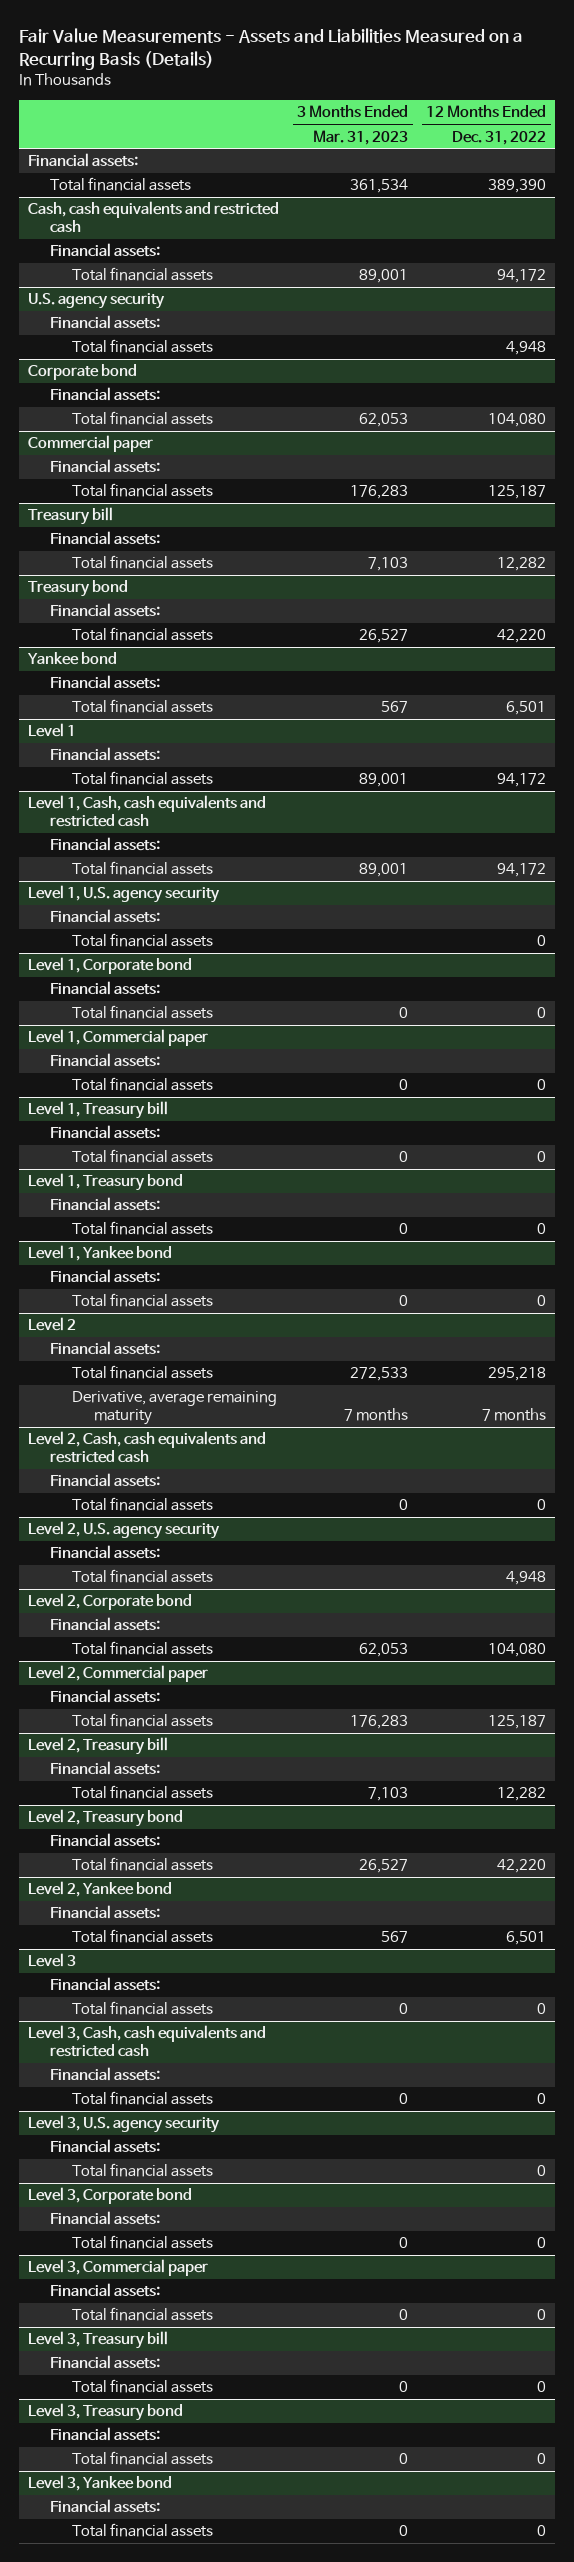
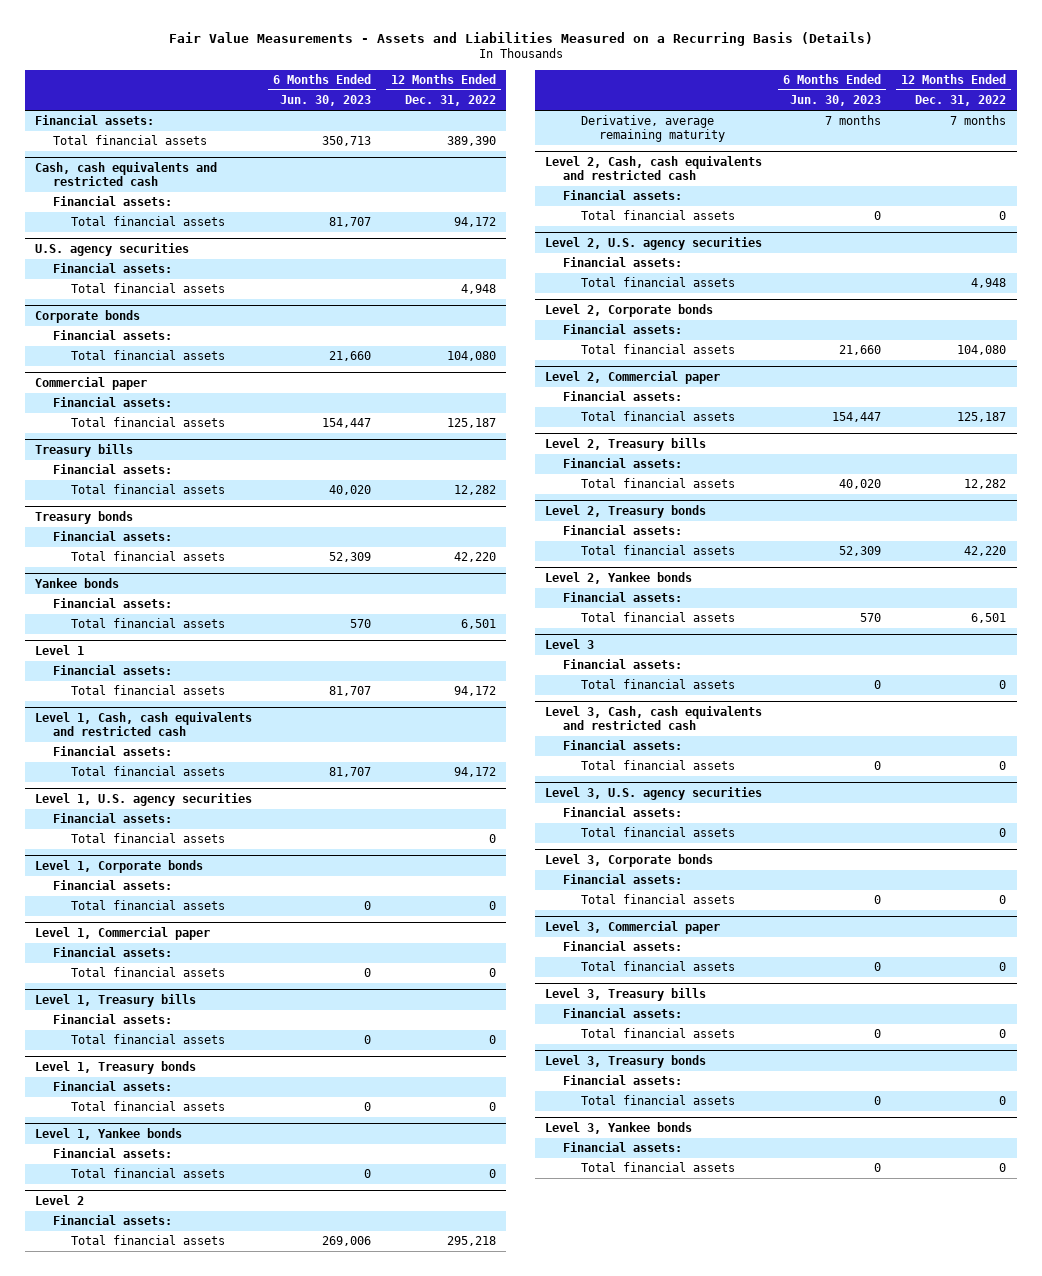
- | 3 Months Ended Mar. 31, 2023 | 12 Months Ended Dec. 31, 2022
+ | 6 Months Ended Jun. 30, 2023 | 12 Months Ended Dec. 31, 2022
- U.S. agency security
+ U.S. agency securities
- Corporate bond
+ Corporate bonds
- Treasury bill
+ Treasury bills
- Treasury bond
+ Treasury bonds
- Yankee bond
+ Yankee bonds
- Level 1, U.S. agency security
+ Level 1, U.S. agency securities
- Level 1, Corporate bond
+ Level 1, Corporate bonds
- Level 1, Treasury bill
+ Level 1, Treasury bills
- Level 1, Treasury bond
+ Level 1, Treasury bonds
- Level 1, Yankee bond
+ Level 1, Yankee bonds
- Level 2, U.S. agency security
+ Level 2, U.S. agency securities
- Level 2, Corporate bond
+ Level 2, Corporate bonds
- Level 2, Treasury bill
+ Level 2, Treasury bills
- Level 2, Treasury bond
+ Level 2, Treasury bonds
- Level 2, Yankee bond
+ Level 2, Yankee bonds
- Level 3, U.S. agency security
+ Level 3, U.S. agency securities
- Level 3, Corporate bond
+ Level 3, Corporate bonds
- Level 3, Treasury bill
+ Level 3, Treasury bills
- Level 3, Treasury bond
+ Level 3, Treasury bonds
- Level 3, Yankee bond
+ Level 3, Yankee bonds

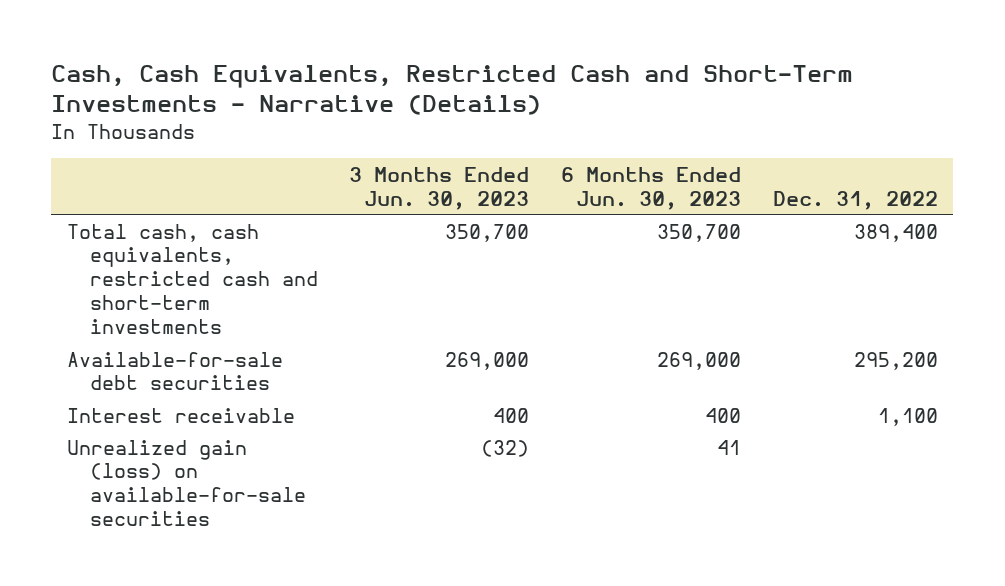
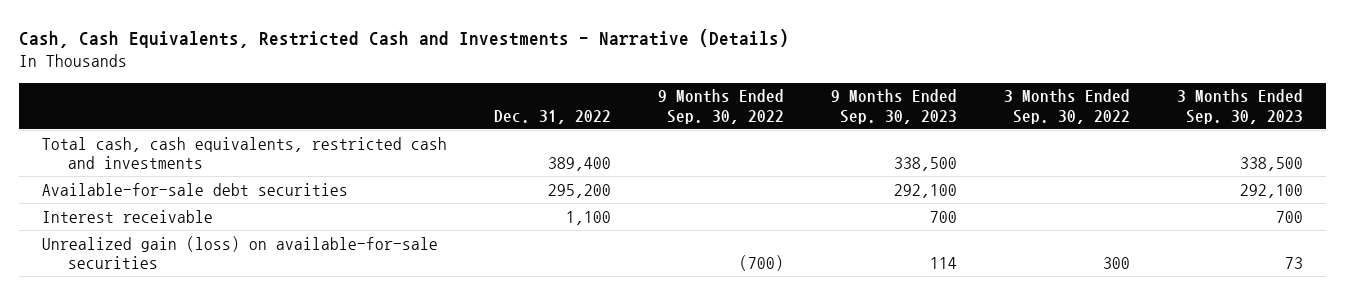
- Cash, Cash Equivalents, Restricted Cash and Short-Term Investments - Narrative (Details)
+ Cash, Cash Equivalents, Restricted Cash and Investments - Narrative (Details)
- | 3 Months Ended Jun. 30, 2023 | 6 Months Ended Jun. 30, 2023 | Dec. 31, 2022
+ | Dec. 31, 2022 | 9 Months Ended Sep. 30, 2022 | 9 Months Ended Sep. 30, 2023 | 3 Months Ended Sep. 30, 2022 | 3 Months Ended Sep. 30, 2023
- Total cash, cash equivalents, restricted cash and short-term investments | 350,700 | 350,700 | 389,400
+ Total cash, cash equivalents, restricted cash and investments | 389,400 | | 338,500 | | 338,500

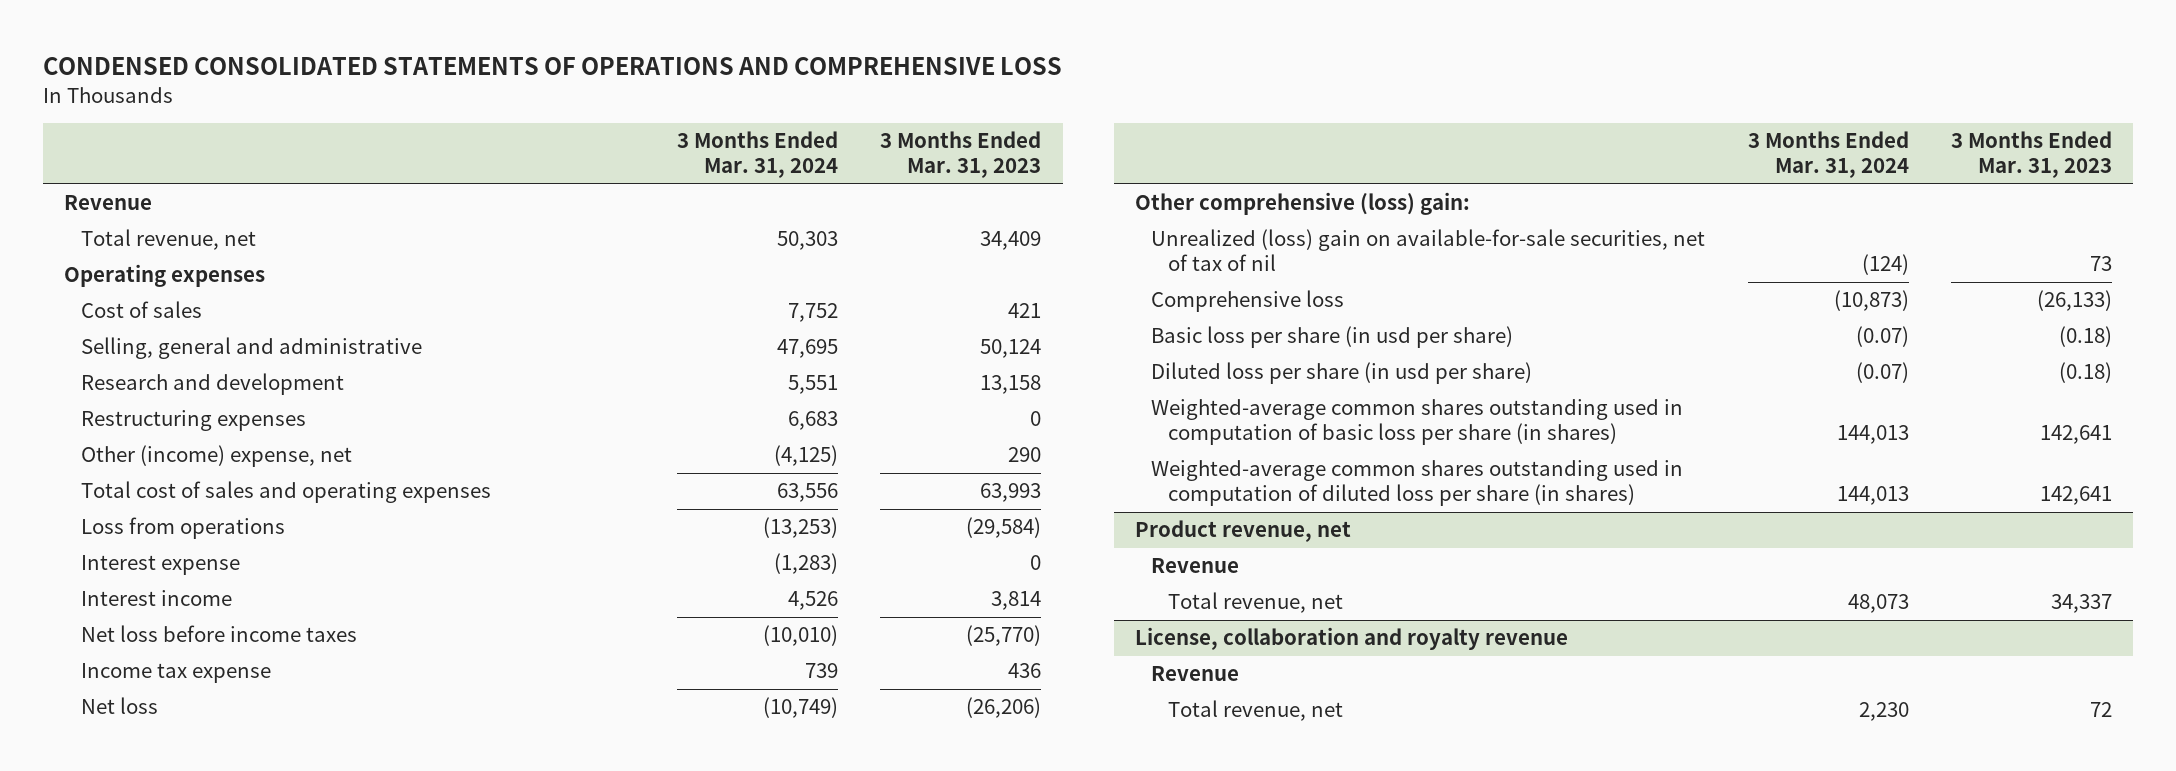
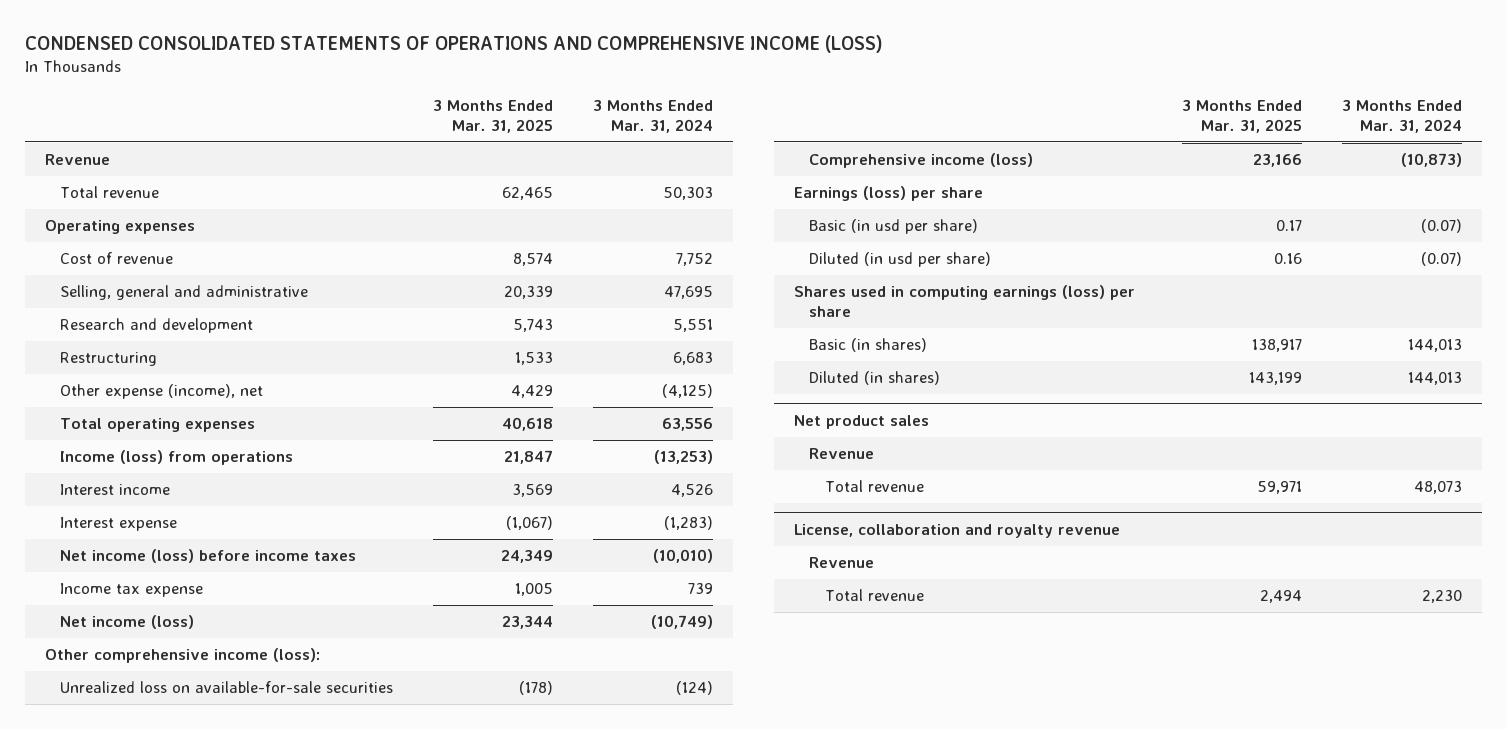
- CONDENSED CONSOLIDATED STATEMENTS OF OPERATIONS AND COMPREHENSIVE LOSS
+ CONDENSED CONSOLIDATED STATEMENTS OF OPERATIONS AND COMPREHENSIVE INCOME (LOSS)
- | 3 Months Ended Mar. 31, 2024 | 3 Months Ended Mar. 31, 2023
+ | 3 Months Ended Mar. 31, 2025 | 3 Months Ended Mar. 31, 2024
- Total revenue, net | 50,303 | 34,409
+ Total revenue | 62,465 | 50,303
- Cost of sales | 7,752 | 421
+ Cost of revenue | 8,574 | 7,752
- Restructuring expenses | 6,683 | 0
- Other (income) expense, net | (4,125) | 290
- Total cost of sales and operating expenses | 63,556 | 63,993
- Loss from operations | (13,253) | (29,584)
+ Restructuring | 1,533 | 6,683
+ Other expense (income), net | 4,429 | (4,125)
+ Total operating expenses | 40,618 | 63,556
+ Income (loss) from operations | 21,847 | (13,253)
- Net loss before income taxes | (10,010) | (25,770)
moved down: Interest expense | (1,067) | (1,283)
+ Net income (loss) before income taxes | 24,349 | (10,010)
- Net loss | (10,749) | (26,206)
- Other comprehensive (loss) gain:
- Unrealized (loss) gain on available-for-sale securities, net of tax of nil | (124) | 73
- Comprehensive loss | (10,873) | (26,133)
- Basic loss per share (in usd per share) | (0.07) | (0.18)
- Diluted loss per share (in usd per share) | (0.07) | (0.18)
- Weighted-average common shares outstanding used in computation of basic loss per share (in shares) | 144,013 | 142,641
- Weighted-average common shares outstanding used in computation of diluted loss per share (in shares) | 144,013 | 142,641
- Product revenue, net
+ Net income (loss) | 23,344 | (10,749)
+ Other comprehensive income (loss):
+ Unrealized loss on available-for-sale securities | (178) | (124)
+ Comprehensive income (loss) | 23,166 | (10,873)
+ Earnings (loss) per share
+ Basic (in usd per share) | 0.17 | (0.07)
+ Diluted (in usd per share) | 0.16 | (0.07)
+ Shares used in computing earnings (loss) per share
+ Basic (in shares) | 138,917 | 144,013
+ Diluted (in shares) | 143,199 | 144,013
+ Net product sales
- Total revenue, net | 48,073 | 34,337
+ Total revenue | 59,971 | 48,073
@ License, collaboration and royalty revenue
- Total revenue, net | 2,230 | 72
+ Total revenue | 2,494 | 2,230

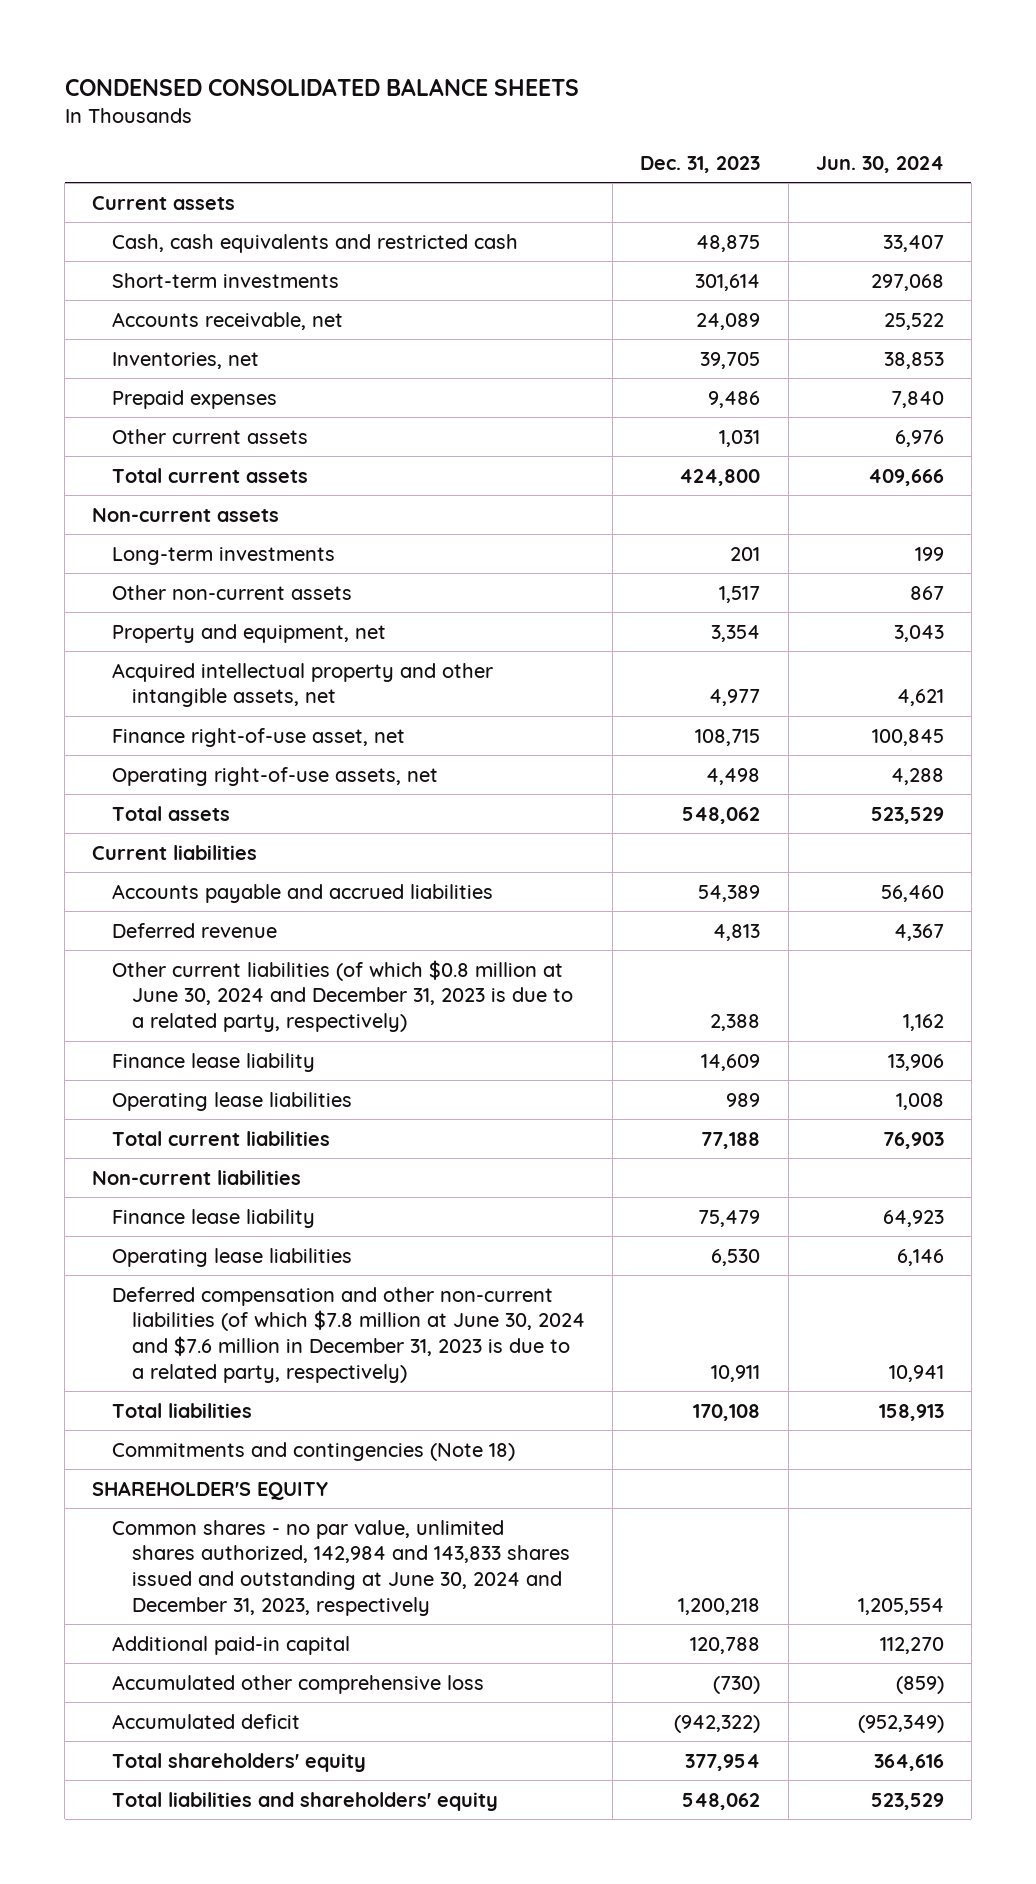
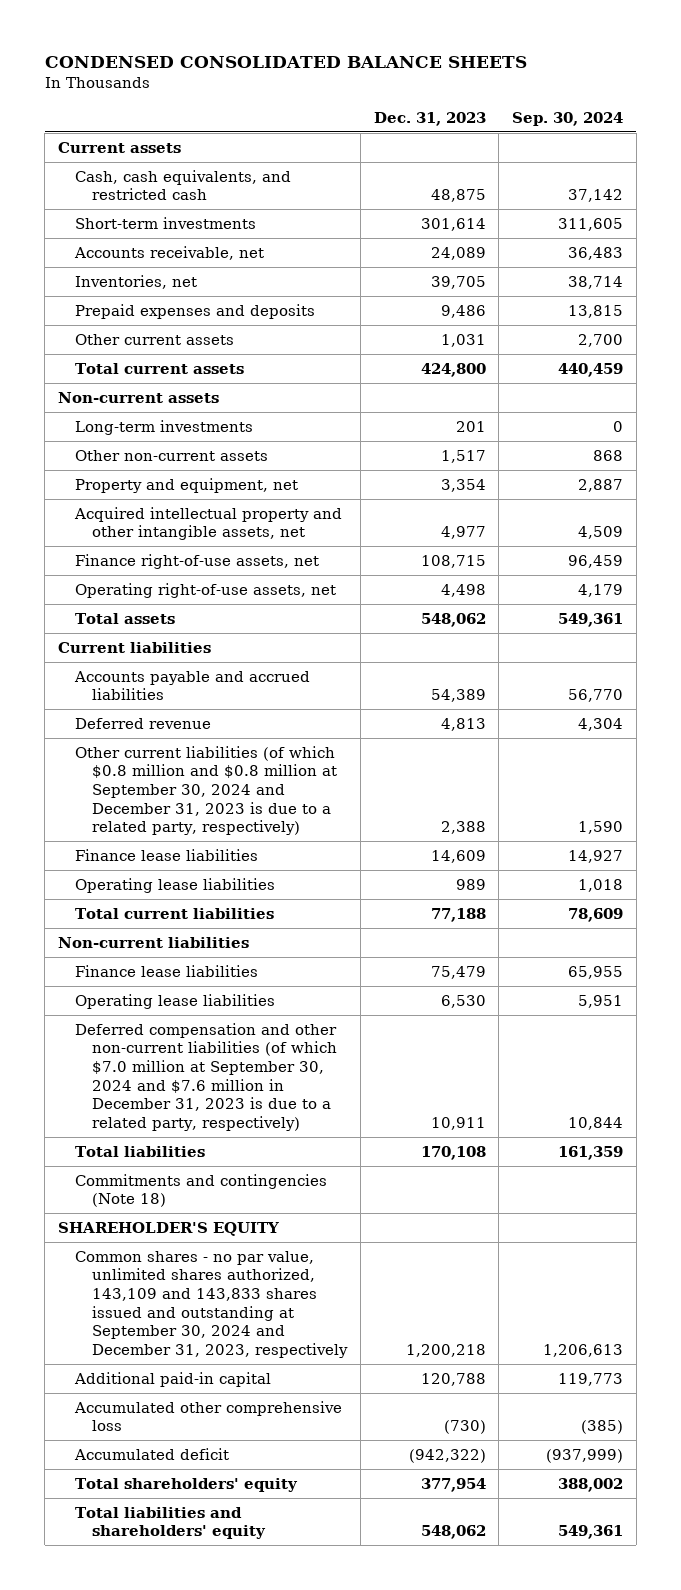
- | Dec. 31, 2023 | Jun. 30, 2024
+ | Dec. 31, 2023 | Sep. 30, 2024
- Cash, cash equivalents and restricted cash | 48,875 | 33,407
+ Cash, cash equivalents, and restricted cash | 48,875 | 37,142
- Prepaid expenses | 9,486 | 7,840
+ Prepaid expenses and deposits | 9,486 | 13,815
- Finance right-of-use asset, net | 108,715 | 100,845
+ Finance right-of-use assets, net | 108,715 | 96,459
- Other current liabilities (of which $0.8 million at June 30, 2024 and December 31, 2023 is due to a related party, respectively) | 2,388 | 1,162
- Finance lease liability | 14,609 | 13,906
+ Other current liabilities (of which $0.8 million and $0.8 million at September 30, 2024 and December 31, 2023 is due to a related party, respectively) | 2,388 | 1,590
+ Finance lease liabilities | 14,609 | 14,927
- Finance lease liability | 75,479 | 64,923
+ Finance lease liabilities | 75,479 | 65,955
- Deferred compensation and other non-current liabilities (of which $7.8 million at June 30, 2024 and $7.6 million in December 31, 2023 is due to a related party, respectively) | 10,911 | 10,941
+ Deferred compensation and other non-current liabilities (of which $7.0 million at September 30, 2024 and $7.6 million in December 31, 2023 is due to a related party, respectively) | 10,911 | 10,844
- Common shares - no par value, unlimited shares authorized, 142,984 and 143,833 shares issued and outstanding at June 30, 2024 and December 31, 2023, respectively | 1,200,218 | 1,205,554
+ Common shares - no par value, unlimited shares authorized, 143,109 and 143,833 shares issued and outstanding at September 30, 2024 and December 31, 2023, respectively | 1,200,218 | 1,206,613

